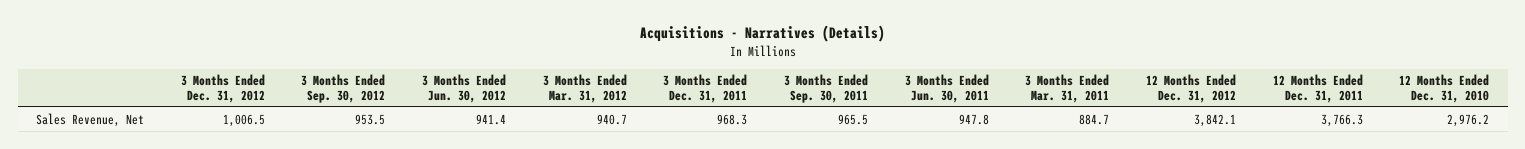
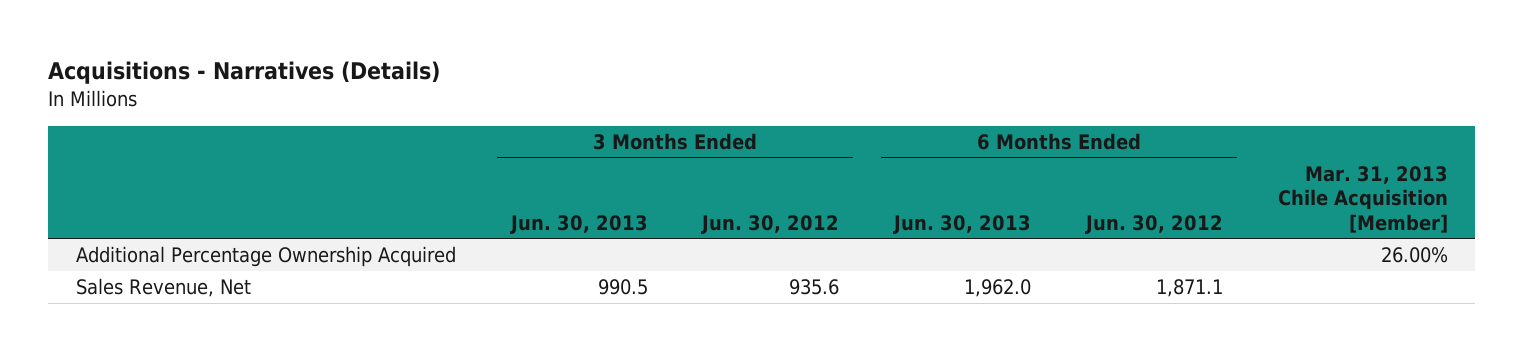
- | 3 Months Ended Dec. 31, 2012 | 3 Months Ended Sep. 30, 2012 | 3 Months Ended Jun. 30, 2012 | 3 Months Ended Mar. 31, 2012 | 3 Months Ended Dec. 31, 2011 | 3 Months Ended Sep. 30, 2011 | 3 Months Ended Jun. 30, 2011 | 3 Months Ended Mar. 31, 2011 | 12 Months Ended Dec. 31, 2012 | 12 Months Ended Dec. 31, 2011 | 12 Months Ended Dec. 31, 2010
+ | 3 Months Ended Jun. 30, 2013 | 3 Months Ended Jun. 30, 2012 | 6 Months Ended Jun. 30, 2013 | 6 Months Ended Jun. 30, 2012 | Mar. 31, 2013 Chile Acquisition [Member]
- Sales Revenue, Net | 1,006.5 | 953.5 | 941.4 | 940.7 | 968.3 | 965.5 | 947.8 | 884.7 | 3,842.1 | 3,766.3 | 2,976.2
+ Additional Percentage Ownership Acquired | | | | | 26.00%
+ Sales Revenue, Net | 990.5 | 935.6 | 1,962.0 | 1,871.1 |

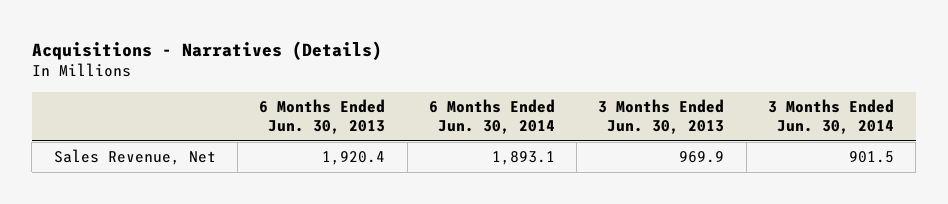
- | 3 Months Ended Jun. 30, 2013 | 3 Months Ended Jun. 30, 2012 | 6 Months Ended Jun. 30, 2013 | 6 Months Ended Jun. 30, 2012 | Mar. 31, 2013 Chile Acquisition [Member]
+ | 6 Months Ended Jun. 30, 2013 | 6 Months Ended Jun. 30, 2014 | 3 Months Ended Jun. 30, 2013 | 3 Months Ended Jun. 30, 2014
- Additional Percentage Ownership Acquired | | | | | 26.00%
- Sales Revenue, Net | 990.5 | 935.6 | 1,962.0 | 1,871.1 |
+ Sales Revenue, Net | 1,920.4 | 1,893.1 | 969.9 | 901.5

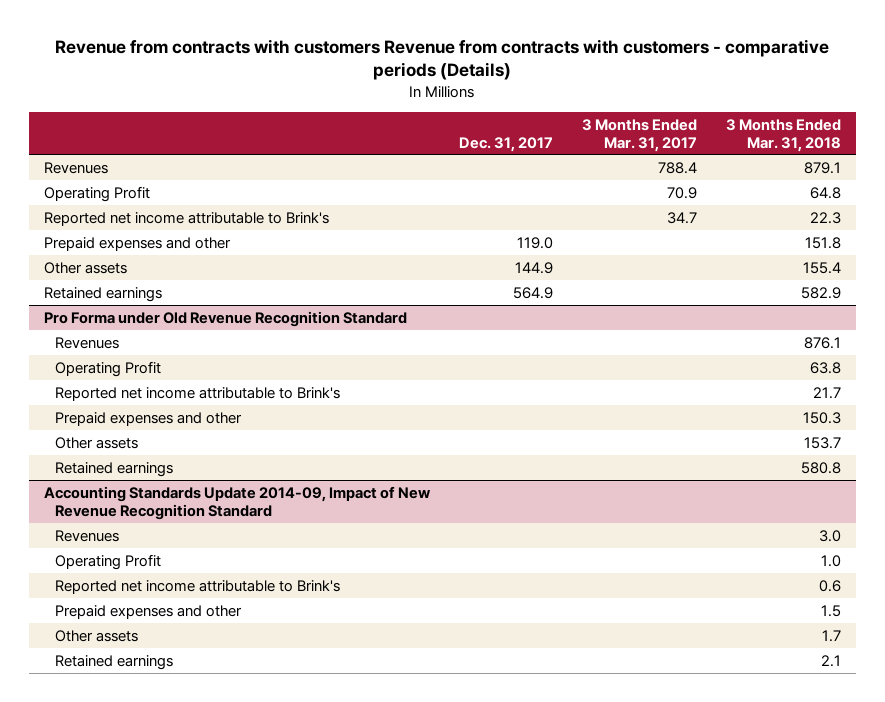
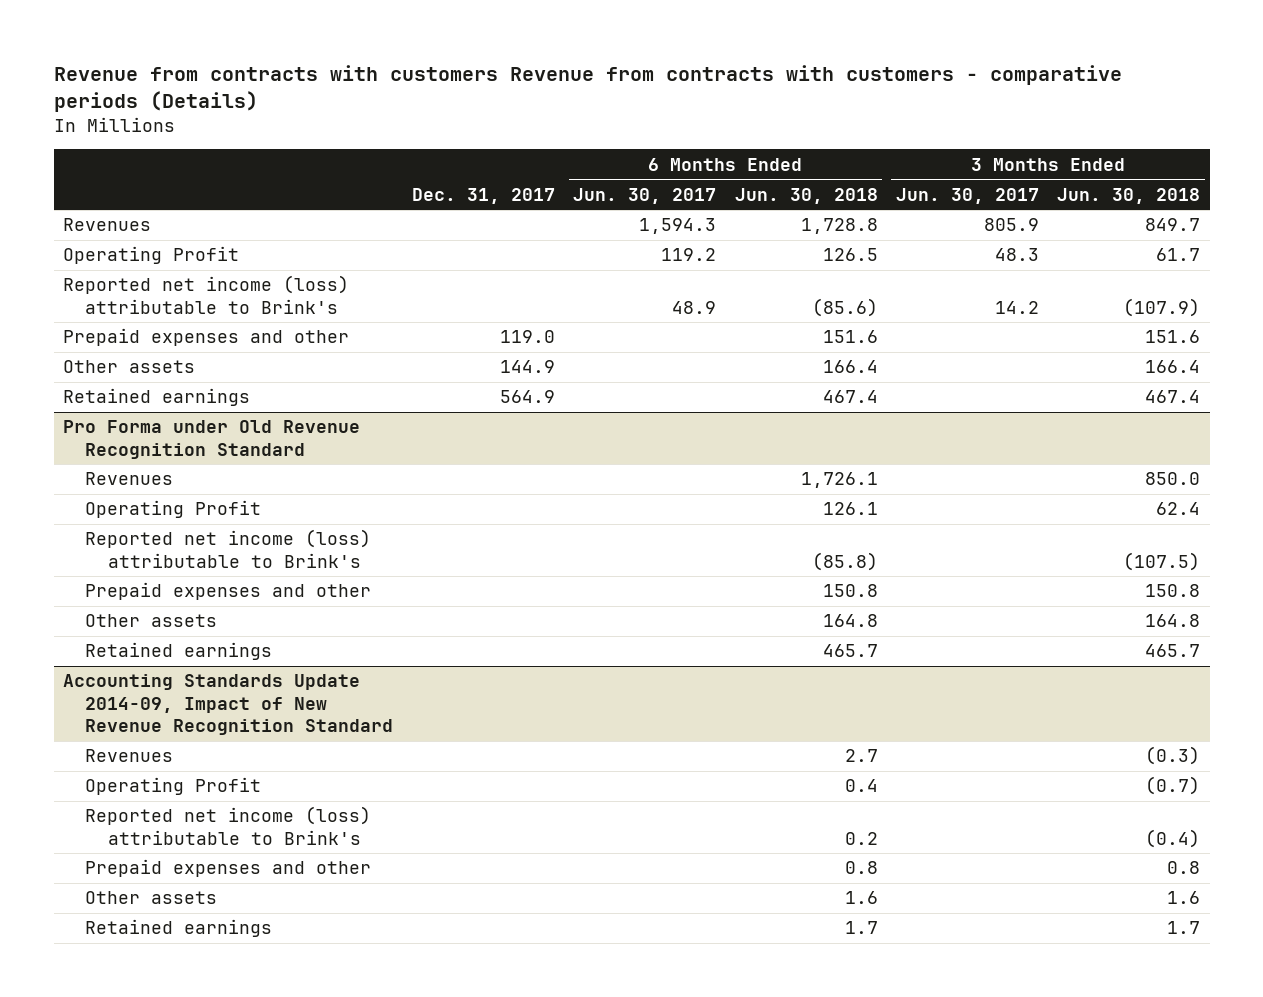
- | Dec. 31, 2017 | 3 Months Ended Mar. 31, 2017 | 3 Months Ended Mar. 31, 2018
+ | Dec. 31, 2017 | 6 Months Ended Jun. 30, 2017 | 6 Months Ended Jun. 30, 2018 | 3 Months Ended Jun. 30, 2017 | 3 Months Ended Jun. 30, 2018
- Reported net income attributable to Brink's | | 34.7 | 22.3
+ Reported net income (loss) attributable to Brink's | | 48.9 | (85.6) | 14.2 | (107.9)
@ Pro Forma under Old Revenue Recognition Standard
- Reported net income attributable to Brink's | | | 21.7
+ Reported net income (loss) attributable to Brink's | | | (85.8) | | (107.5)
@ Accounting Standards Update 2014-09, Impact of New Revenue Recognition Standard
- Reported net income attributable to Brink's | | | 0.6
+ Reported net income (loss) attributable to Brink's | | | 0.2 | | (0.4)

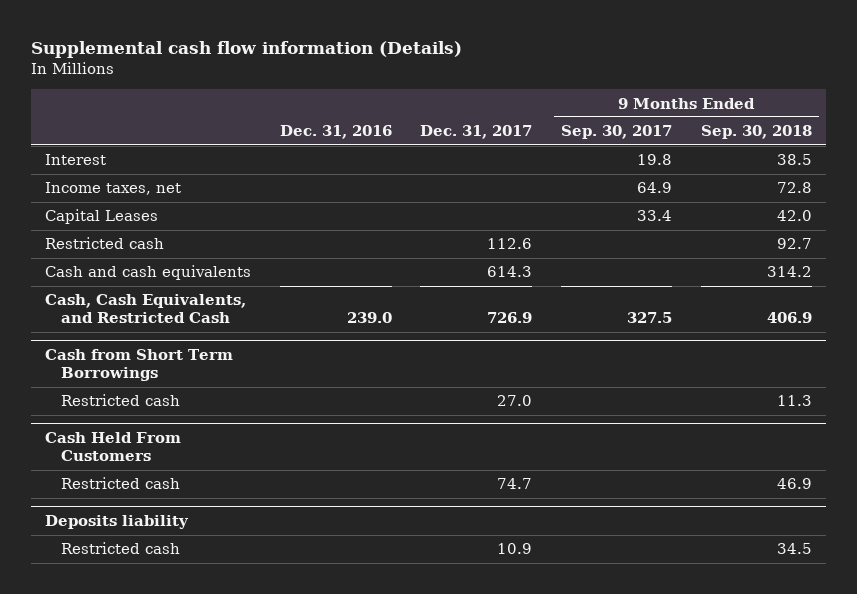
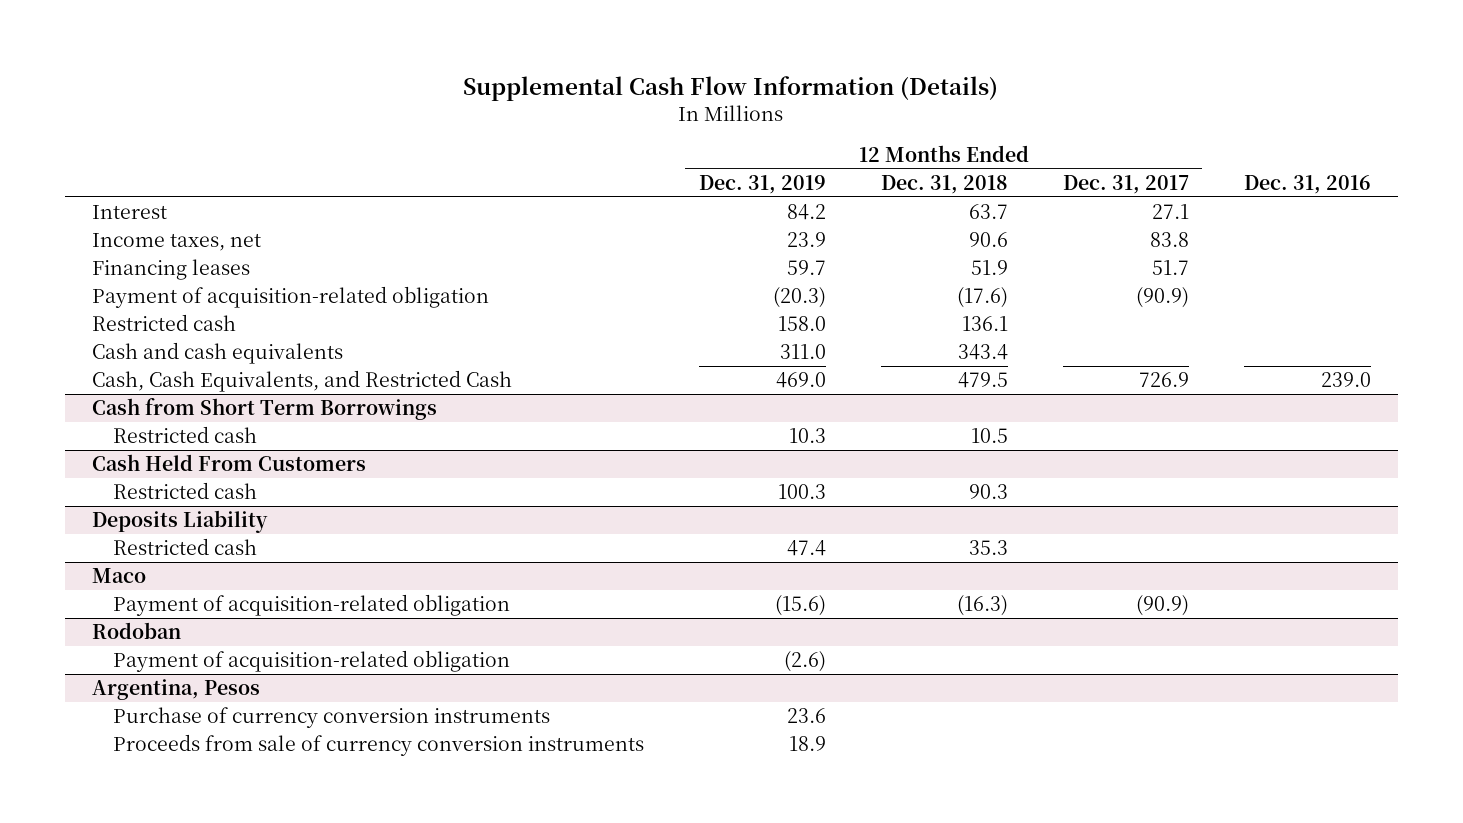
- Supplemental cash flow information (Details)
+ Supplemental Cash Flow Information (Details)
- | Dec. 31, 2016 | Dec. 31, 2017 | 9 Months Ended Sep. 30, 2017 | 9 Months Ended Sep. 30, 2018
+ | 12 Months Ended Dec. 31, 2019 | 12 Months Ended Dec. 31, 2018 | 12 Months Ended Dec. 31, 2017 | Dec. 31, 2016
- Capital Leases | | | 33.4 | 42.0
+ Financing leases | 59.7 | 51.9 | 51.7 |
+ Payment of acquisition-related obligation | (20.3) | (17.6) | (90.9) |
- Deposits liability
+ Deposits Liability
+ Maco
+ Payment of acquisition-related obligation | (15.6) | (16.3) | (90.9) |
+ Rodoban
+ Payment of acquisition-related obligation | (2.6) | | |
+ Argentina, Pesos
+ Purchase of currency conversion instruments | 23.6 | | |
+ Proceeds from sale of currency conversion instruments | 18.9 | | |

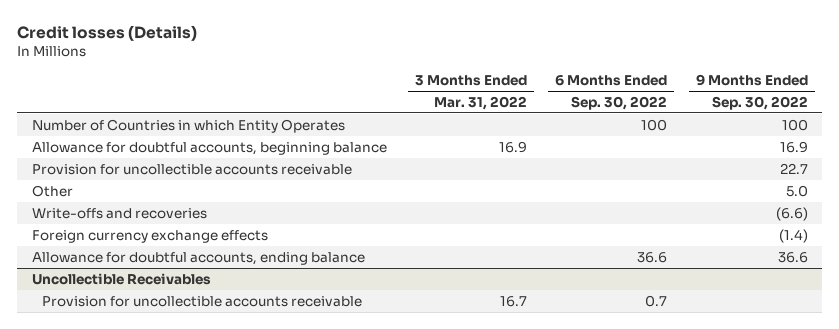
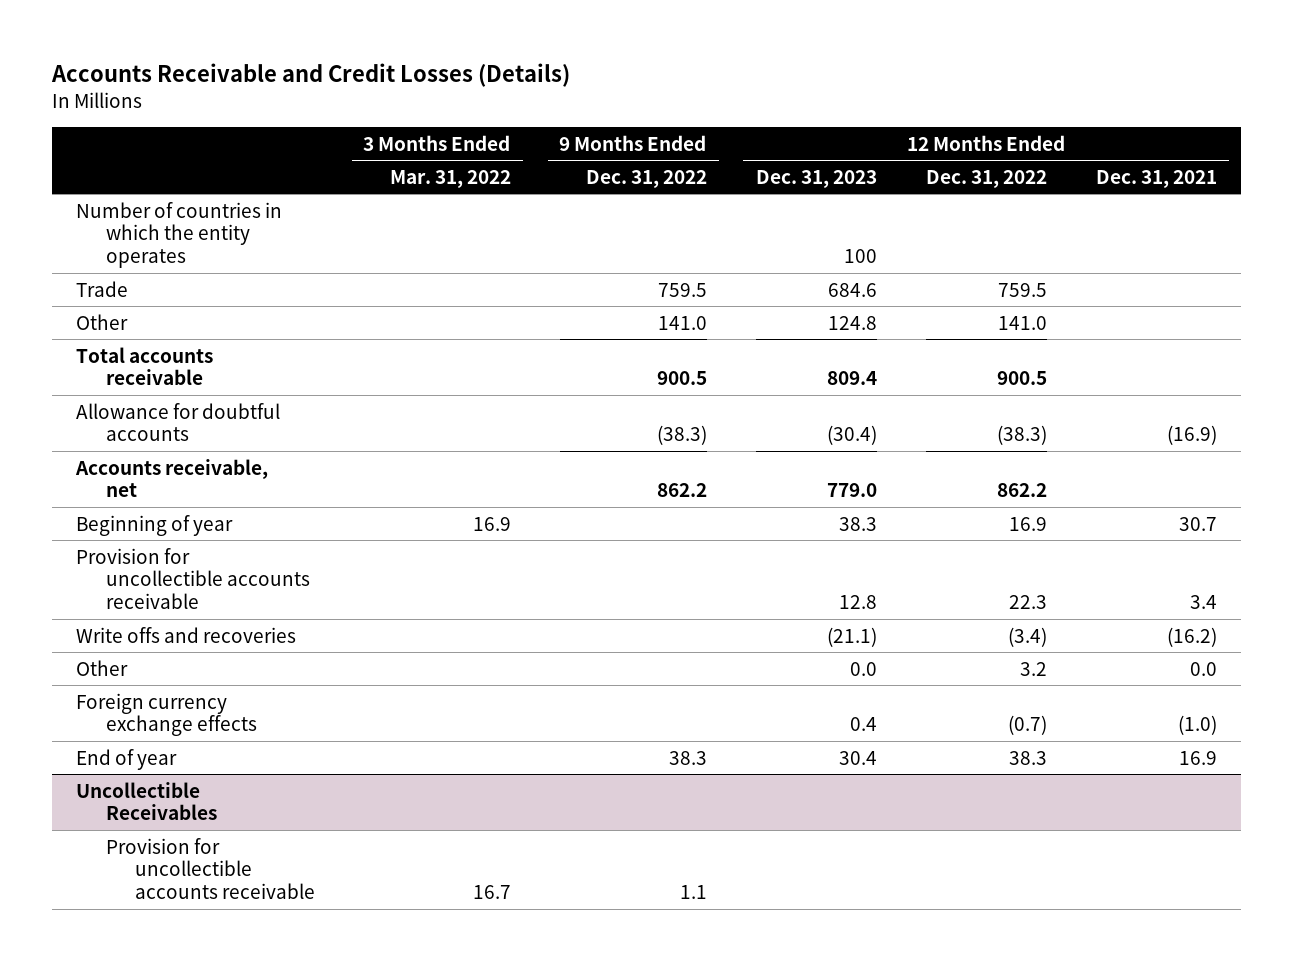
- Credit losses (Details)
+ Accounts Receivable and Credit Losses (Details)
- | 3 Months Ended Mar. 31, 2022 | 6 Months Ended Sep. 30, 2022 | 9 Months Ended Sep. 30, 2022
+ | 3 Months Ended Mar. 31, 2022 | 9 Months Ended Dec. 31, 2022 | 12 Months Ended Dec. 31, 2023 | 12 Months Ended Dec. 31, 2022 | 12 Months Ended Dec. 31, 2021
- Number of Countries in which Entity Operates | | 100 | 100
- Allowance for doubtful accounts, beginning balance | 16.9 | | 16.9
+ Number of countries in which the entity operates | | | 100 | |
+ Trade | | 759.5 | 684.6 | 759.5 |
+ Other | | 141.0 | 124.8 | 141.0 |
+ Total accounts receivable | | 900.5 | 809.4 | 900.5 |
+ Allowance for doubtful accounts | | (38.3) | (30.4) | (38.3) | (16.9)
+ Accounts receivable, net | | 862.2 | 779.0 | 862.2 |
+ Beginning of year | 16.9 | | 38.3 | 16.9 | 30.7
+ Write offs and recoveries | | | (21.1) | (3.4) | (16.2)
- Write-offs and recoveries | | | (6.6)
- Allowance for doubtful accounts, ending balance | | 36.6 | 36.6
+ End of year | | 38.3 | 30.4 | 38.3 | 16.9

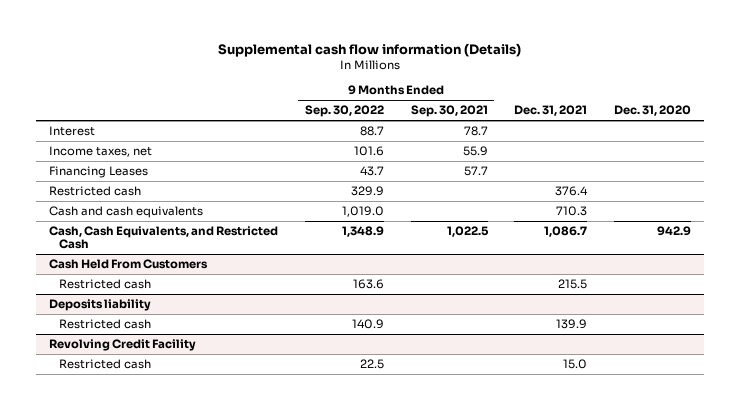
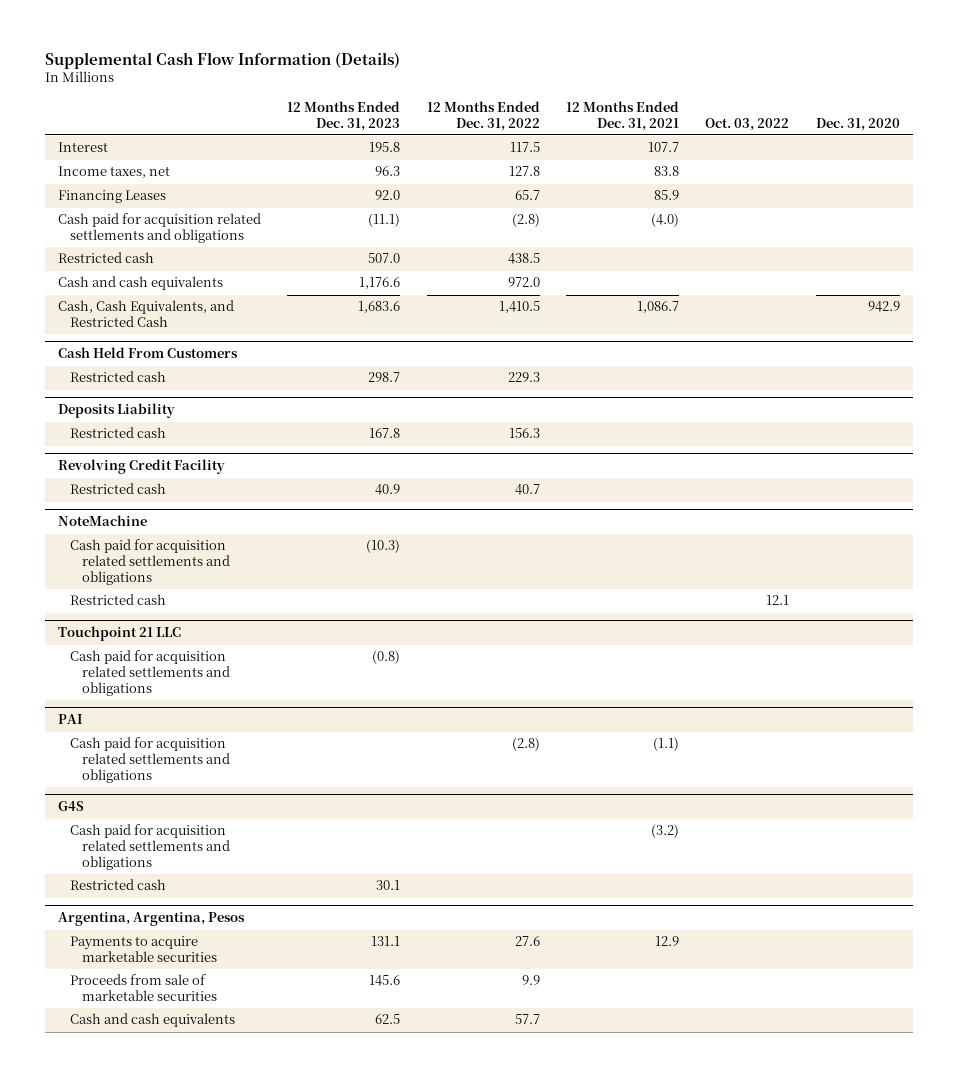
- Supplemental cash flow information (Details)
+ Supplemental Cash Flow Information (Details)
- | 9 Months Ended Sep. 30, 2022 | 9 Months Ended Sep. 30, 2021 | Dec. 31, 2021 | Dec. 31, 2020
+ | 12 Months Ended Dec. 31, 2023 | 12 Months Ended Dec. 31, 2022 | 12 Months Ended Dec. 31, 2021 | Oct. 03, 2022 | Dec. 31, 2020
+ Cash paid for acquisition related settlements and obligations | (11.1) | (2.8) | (4.0) | |
- Deposits liability
+ Deposits Liability
+ NoteMachine
+ Cash paid for acquisition related settlements and obligations | (10.3) | | | |
+ Restricted cash | | | | 12.1 |
+ Touchpoint 21 LLC
+ Cash paid for acquisition related settlements and obligations | (0.8) | | | |
+ PAI
+ Cash paid for acquisition related settlements and obligations | | (2.8) | (1.1) | |
+ G4S
+ Cash paid for acquisition related settlements and obligations | | | (3.2) | |
+ Restricted cash | 30.1 | | | |
+ Argentina, Argentina, Pesos
+ Payments to acquire marketable securities | 131.1 | 27.6 | 12.9 | |
+ Proceeds from sale of marketable securities | 145.6 | 9.9 | | |
+ Cash and cash equivalents | 62.5 | 57.7 | | |

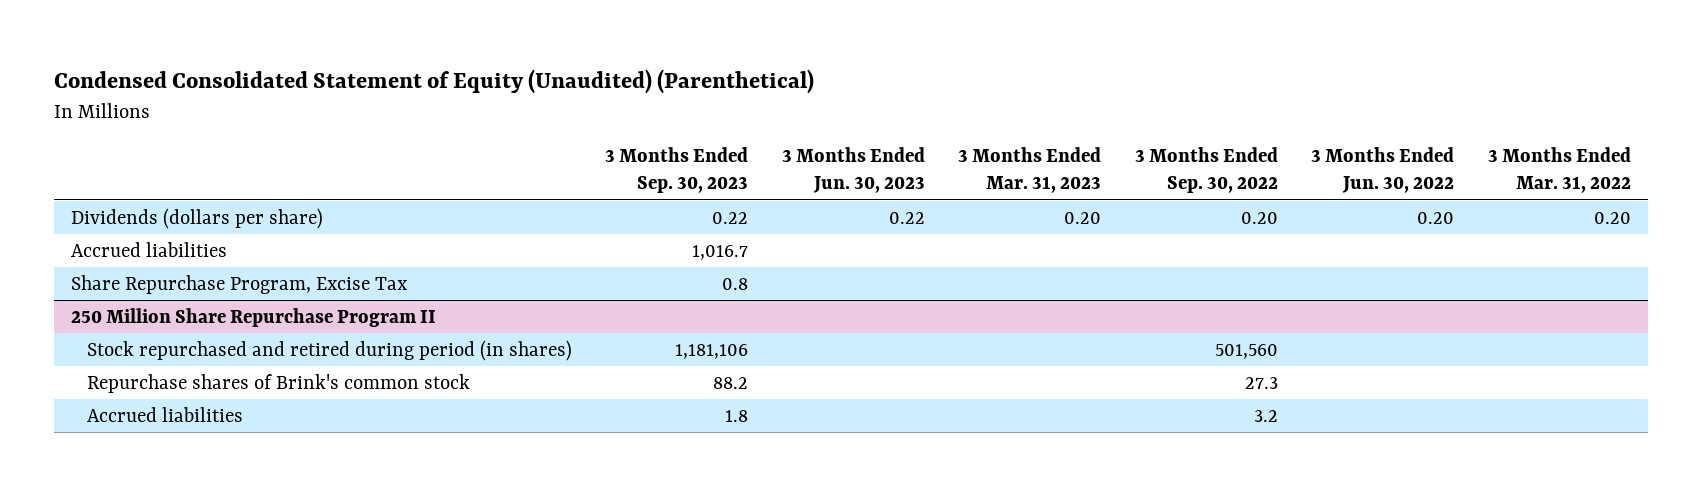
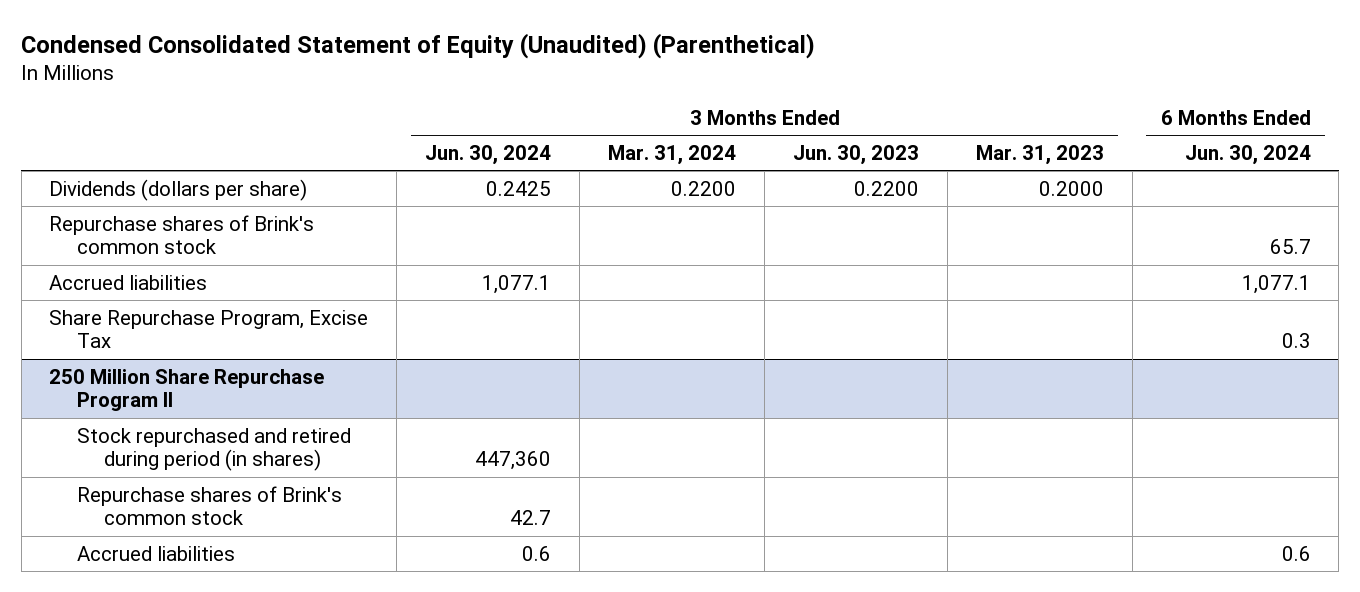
- | 3 Months Ended Sep. 30, 2023 | 3 Months Ended Jun. 30, 2023 | 3 Months Ended Mar. 31, 2023 | 3 Months Ended Sep. 30, 2022 | 3 Months Ended Jun. 30, 2022 | 3 Months Ended Mar. 31, 2022
+ | 3 Months Ended Jun. 30, 2024 | 3 Months Ended Mar. 31, 2024 | 3 Months Ended Jun. 30, 2023 | 3 Months Ended Mar. 31, 2023 | 6 Months Ended Jun. 30, 2024
- Dividends (dollars per share) | 0.22 | 0.22 | 0.20 | 0.20 | 0.20 | 0.20
+ Dividends (dollars per share) | 0.2425 | 0.2200 | 0.2200 | 0.2000 |
+ Repurchase shares of Brink's common stock | | | | | 65.7

